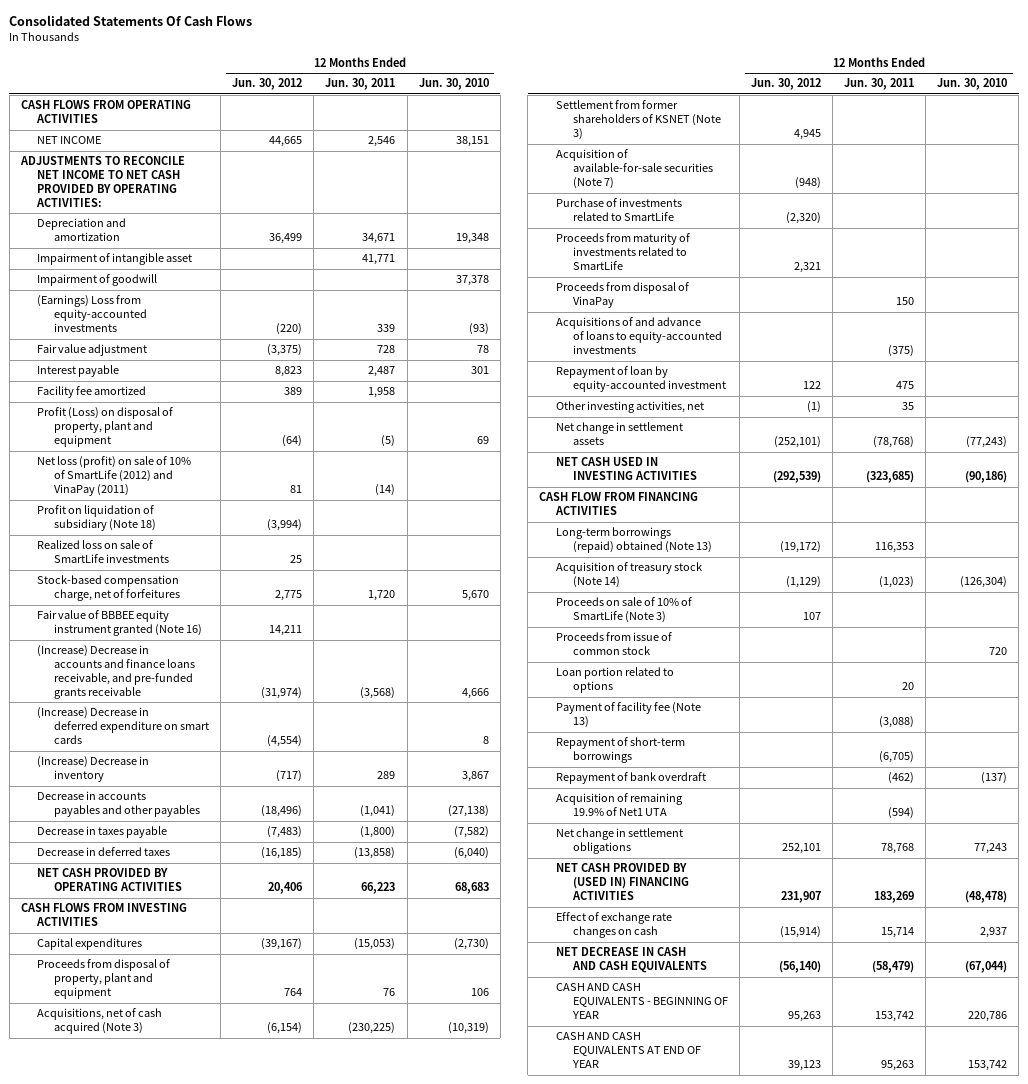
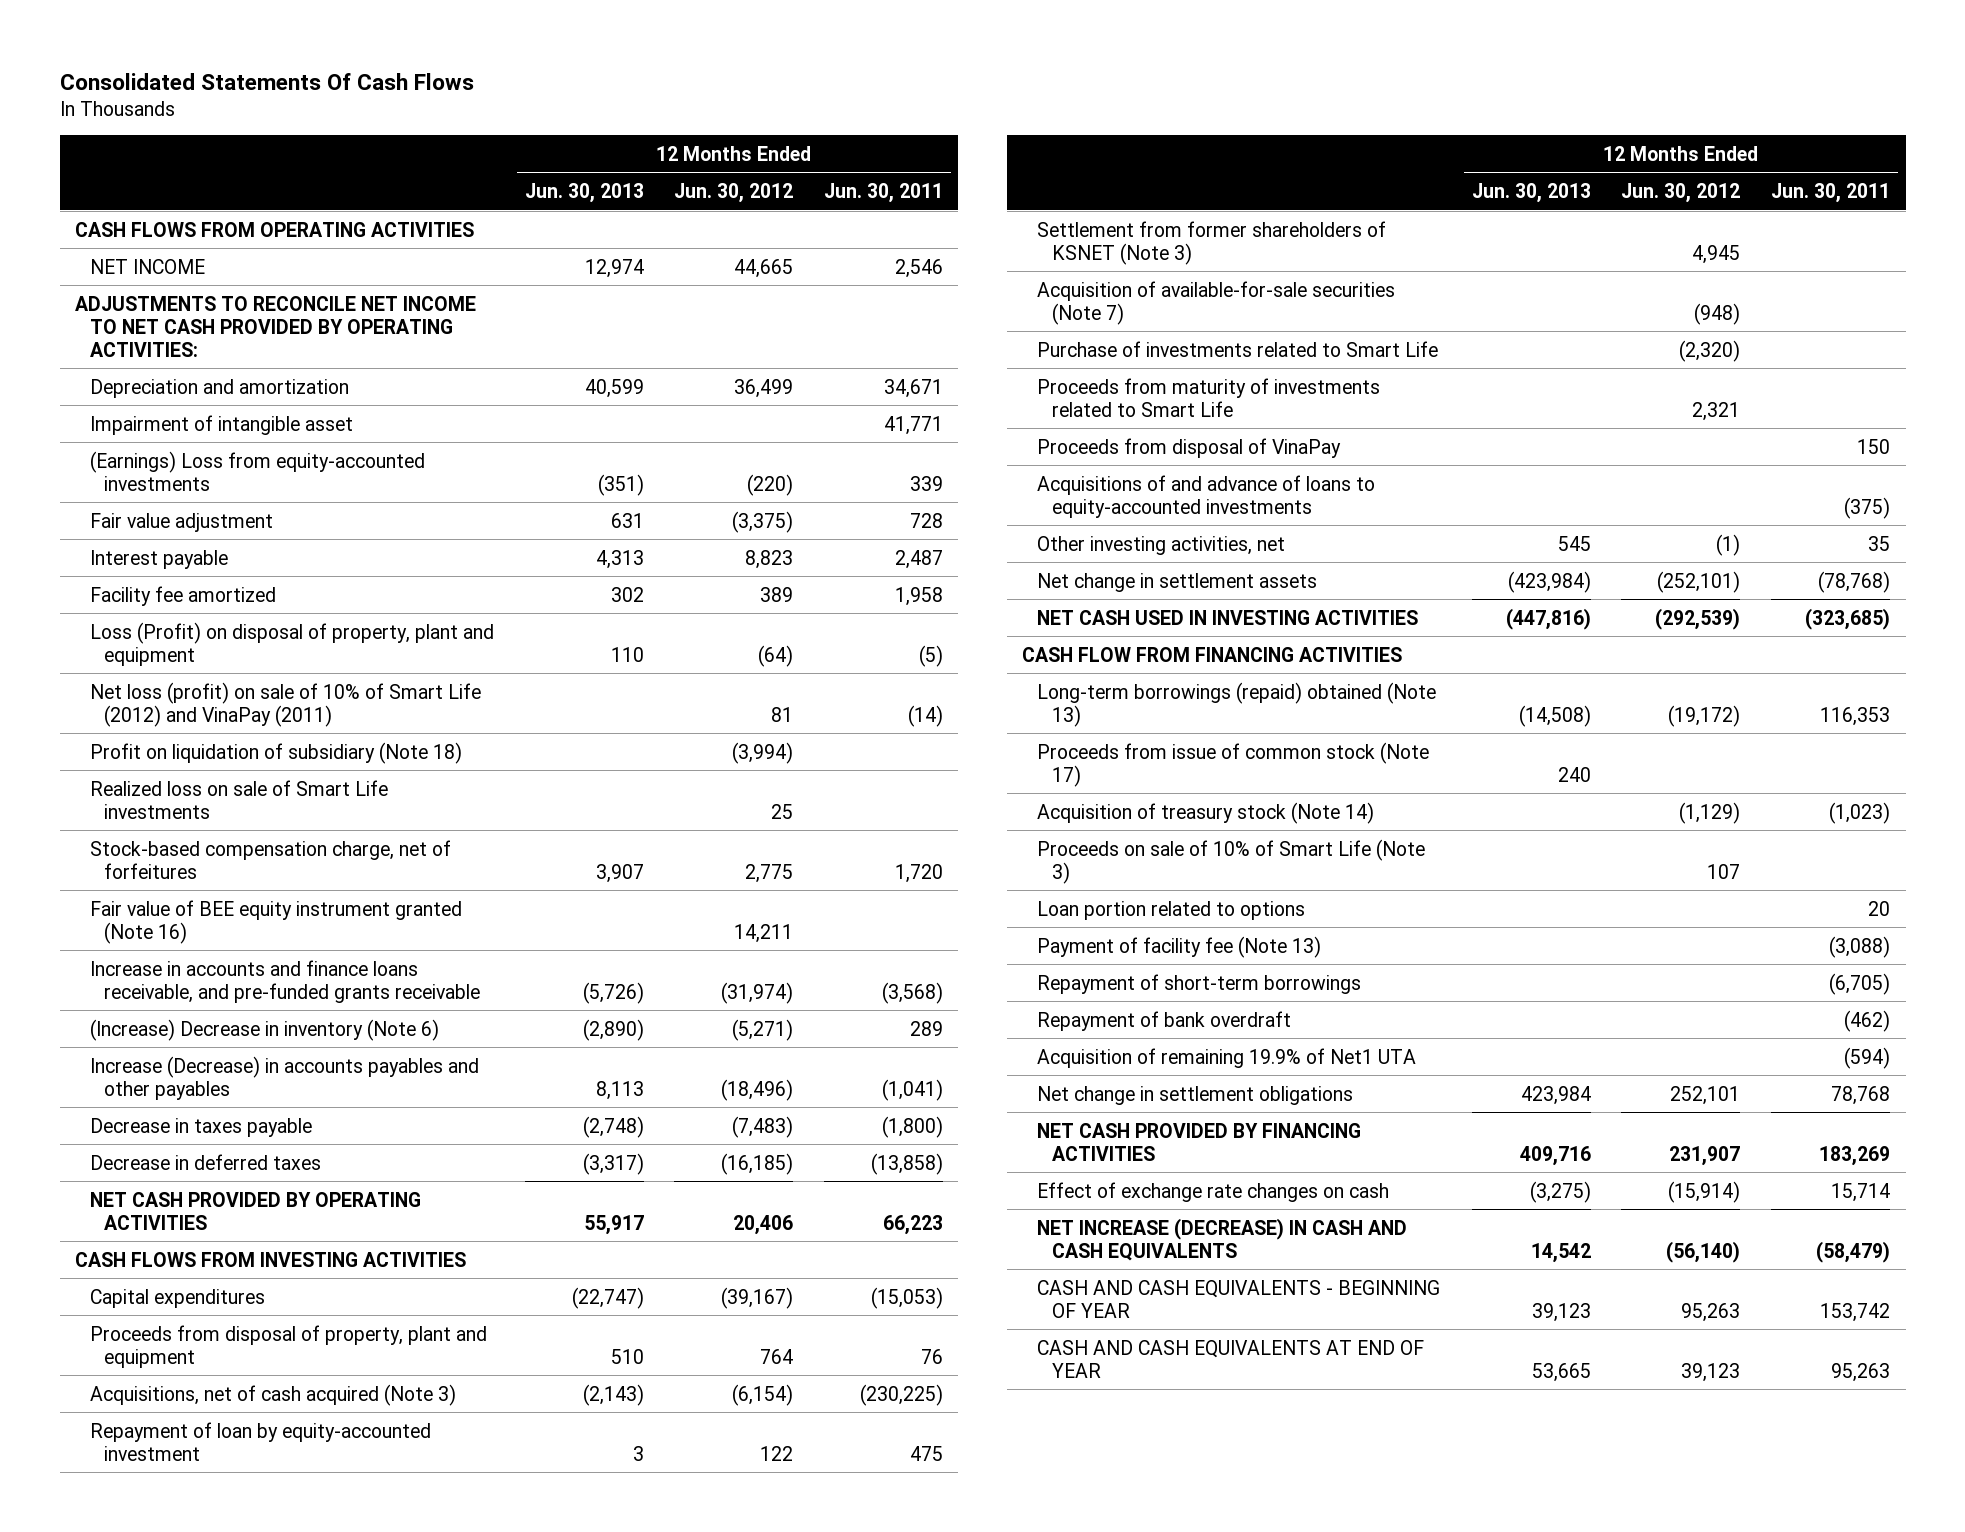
- | 12 Months Ended Jun. 30, 2012 | 12 Months Ended Jun. 30, 2011 | 12 Months Ended Jun. 30, 2010
+ | 12 Months Ended Jun. 30, 2013 | 12 Months Ended Jun. 30, 2012 | 12 Months Ended Jun. 30, 2011
- Impairment of goodwill | | | 37,378
- Profit (Loss) on disposal of property, plant and equipment | (64) | (5) | 69
- Net loss (profit) on sale of 10% of SmartLife (2012) and VinaPay (2011) | 81 | (14) |
+ Loss (Profit) on disposal of property, plant and equipment | 110 | (64) | (5)
+ Net loss (profit) on sale of 10% of Smart Life (2012) and VinaPay (2011) | | 81 | (14)
- Realized loss on sale of SmartLife investments | 25 | |
+ Realized loss on sale of Smart Life investments | | 25 |
- Fair value of BBBEE equity instrument granted (Note 16) | 14,211 | |
- (Increase) Decrease in accounts and finance loans receivable, and pre-funded grants receivable | (31,974) | (3,568) | 4,666
- (Increase) Decrease in deferred expenditure on smart cards | (4,554) | | 8
- (Increase) Decrease in inventory | (717) | 289 | 3,867
- Decrease in accounts payables and other payables | (18,496) | (1,041) | (27,138)
+ Fair value of BEE equity instrument granted (Note 16) | | 14,211 |
+ Increase in accounts and finance loans receivable, and pre-funded grants receivable | (5,726) | (31,974) | (3,568)
+ (Increase) Decrease in inventory (Note 6) | (2,890) | (5,271) | 289
+ Increase (Decrease) in accounts payables and other payables | 8,113 | (18,496) | (1,041)
moved up: Repayment of loan by equity-accounted investment | 3 | 122 | 475
- Purchase of investments related to SmartLife | (2,320) | |
- Proceeds from maturity of investments related to SmartLife | 2,321 | |
+ Purchase of investments related to Smart Life | | (2,320) |
+ Proceeds from maturity of investments related to Smart Life | | 2,321 |
+ Proceeds from issue of common stock (Note 17) | 240 | |
- Proceeds on sale of 10% of SmartLife (Note 3) | 107 | |
- Proceeds from issue of common stock | | | 720
+ Proceeds on sale of 10% of Smart Life (Note 3) | | 107 |
- NET CASH PROVIDED BY (USED IN) FINANCING ACTIVITIES | 231,907 | 183,269 | (48,478)
+ NET CASH PROVIDED BY FINANCING ACTIVITIES | 409,716 | 231,907 | 183,269
- NET DECREASE IN CASH AND CASH EQUIVALENTS | (56,140) | (58,479) | (67,044)
+ NET INCREASE (DECREASE) IN CASH AND CASH EQUIVALENTS | 14,542 | (56,140) | (58,479)

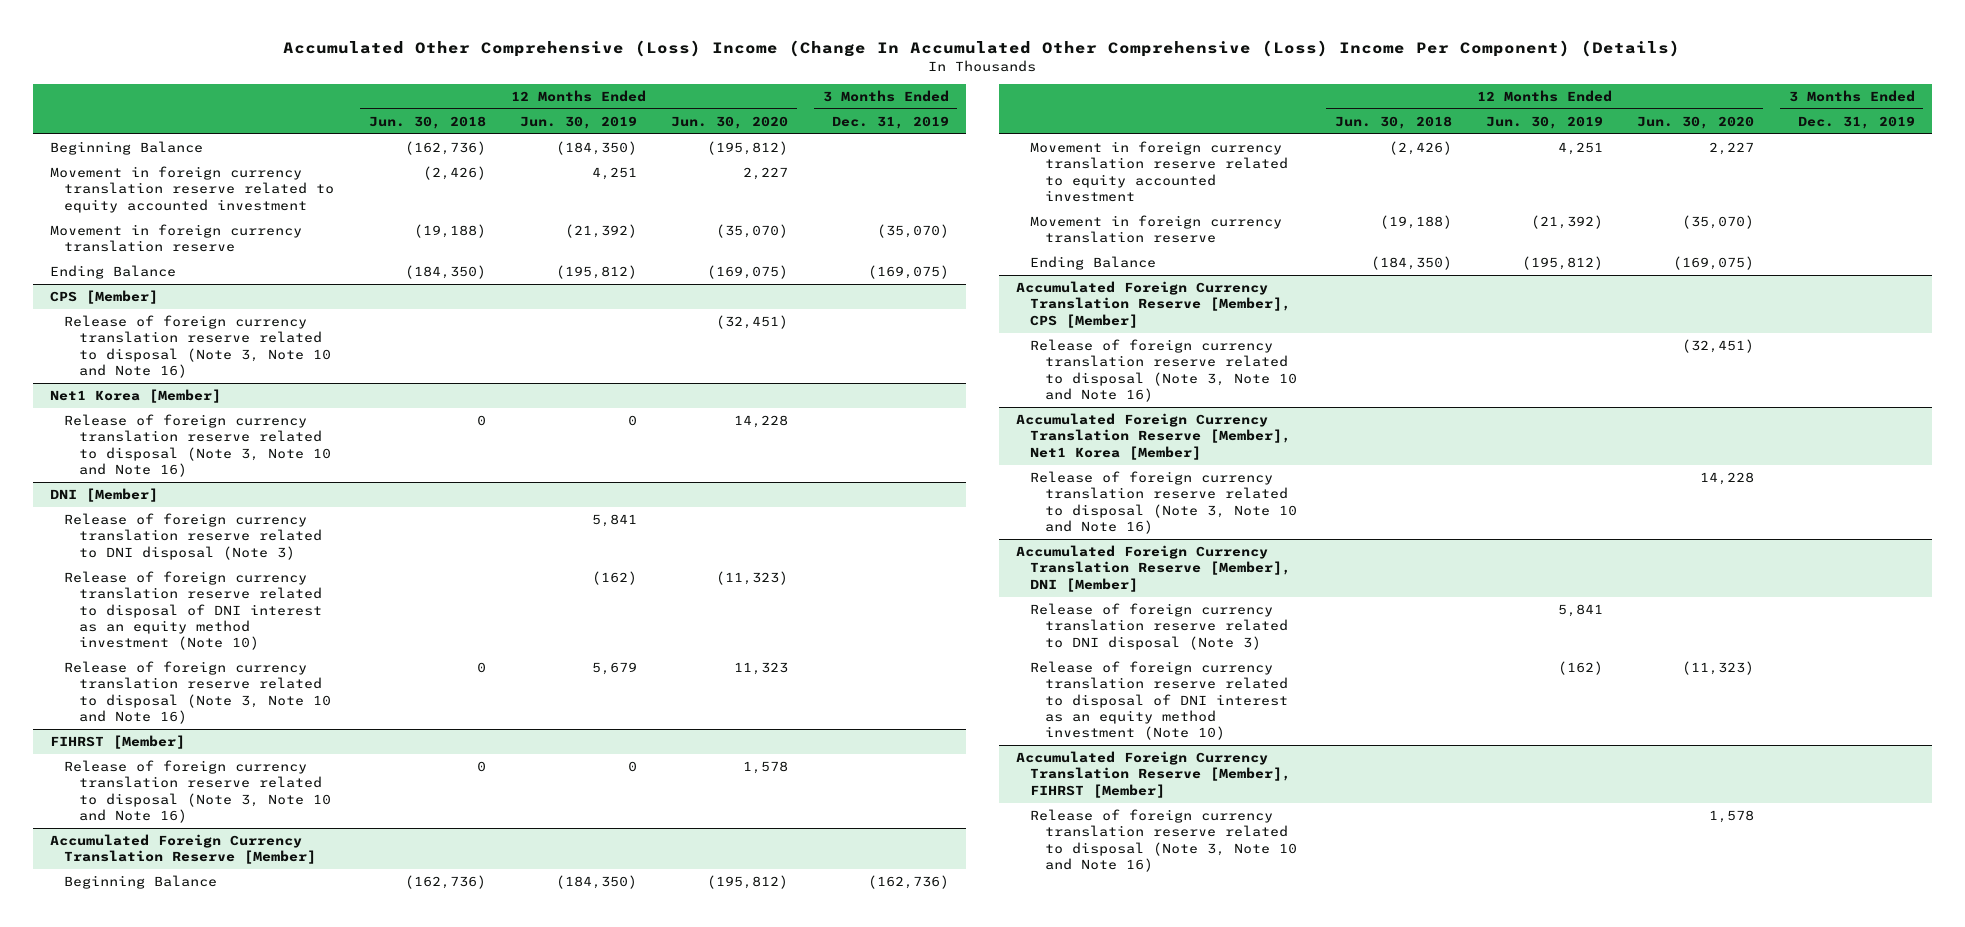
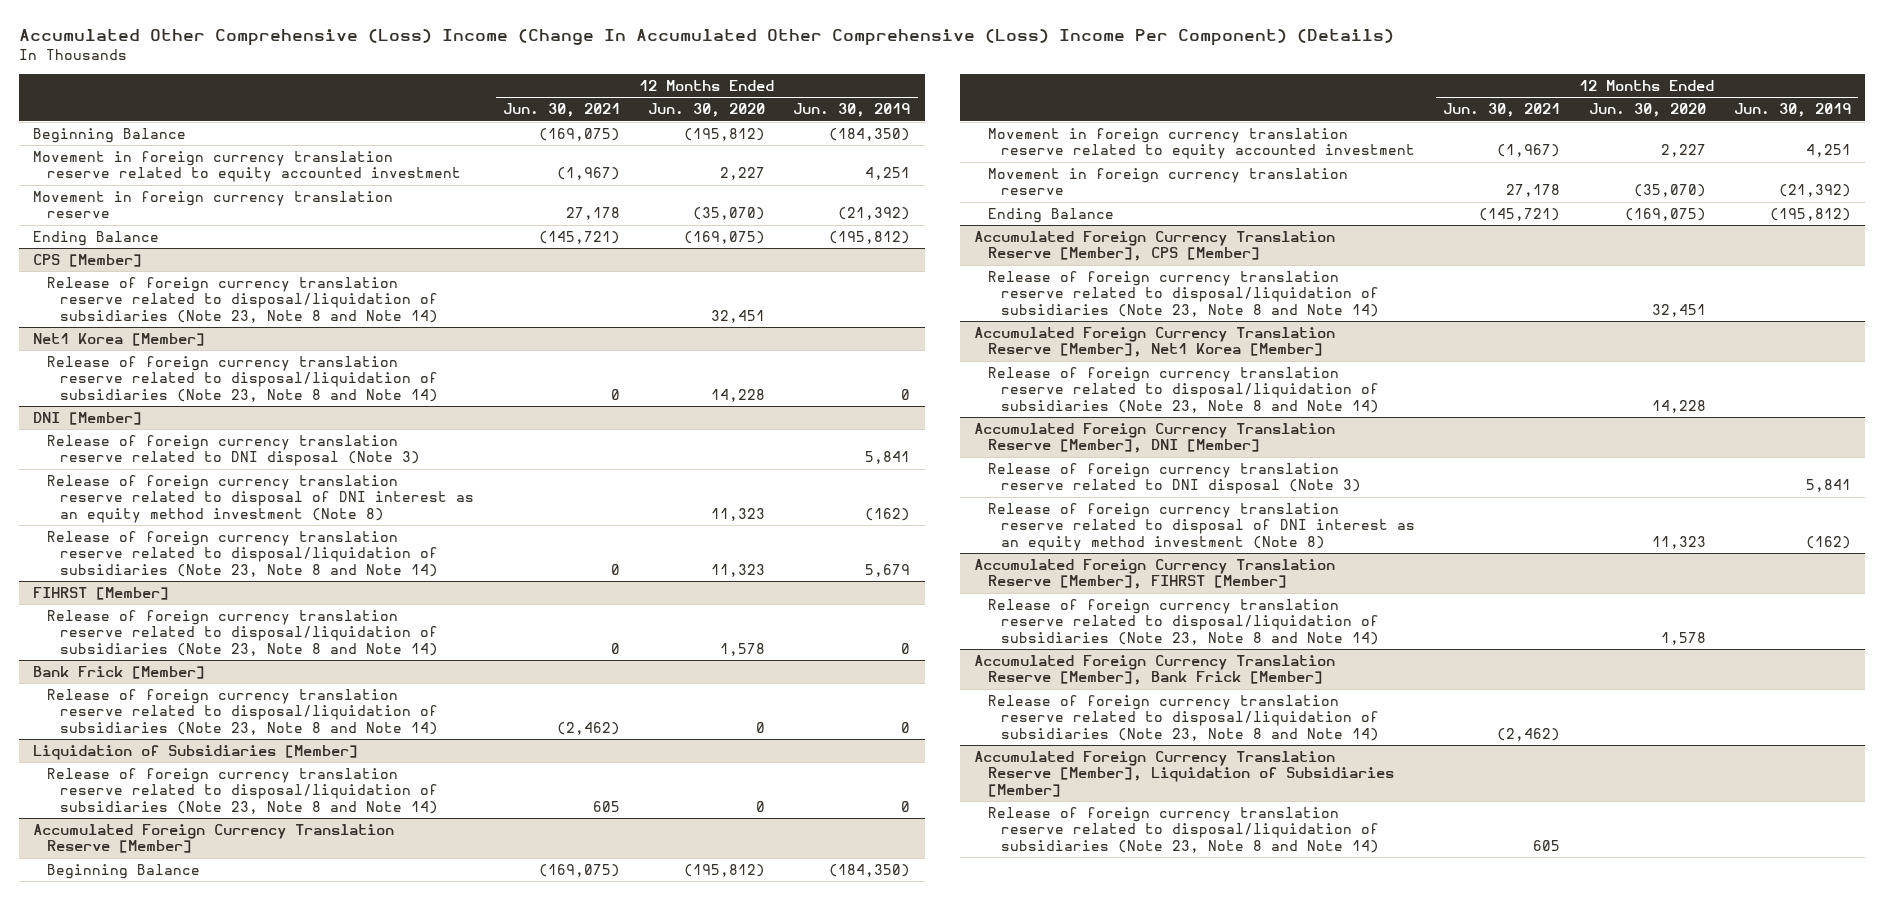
- | 12 Months Ended Jun. 30, 2018 | 12 Months Ended Jun. 30, 2019 | 12 Months Ended Jun. 30, 2020 | 3 Months Ended Dec. 31, 2019
+ | 12 Months Ended Jun. 30, 2021 | 12 Months Ended Jun. 30, 2020 | 12 Months Ended Jun. 30, 2019
@ CPS [Member]
- Release of foreign currency translation reserve related to disposal (Note 3, Note 10 and Note 16) | | | (32,451) |
+ Release of foreign currency translation reserve related to disposal/liquidation of subsidiaries (Note 23, Note 8 and Note 14) | | 32,451 |
@ Net1 Korea [Member]
- Release of foreign currency translation reserve related to disposal (Note 3, Note 10 and Note 16) | 0 | 0 | 14,228 |
+ Release of foreign currency translation reserve related to disposal/liquidation of subsidiaries (Note 23, Note 8 and Note 14) | 0 | 14,228 | 0
@ DNI [Member]
- Release of foreign currency translation reserve related to disposal of DNI interest as an equity method investment (Note 10) | | (162) | (11,323) |
- Release of foreign currency translation reserve related to disposal (Note 3, Note 10 and Note 16) | 0 | 5,679 | 11,323 |
+ Release of foreign currency translation reserve related to disposal of DNI interest as an equity method investment (Note 8) | | 11,323 | (162)
+ Release of foreign currency translation reserve related to disposal/liquidation of subsidiaries (Note 23, Note 8 and Note 14) | 0 | 11,323 | 5,679
@ FIHRST [Member]
- Release of foreign currency translation reserve related to disposal (Note 3, Note 10 and Note 16) | 0 | 0 | 1,578 |
+ Release of foreign currency translation reserve related to disposal/liquidation of subsidiaries (Note 23, Note 8 and Note 14) | 0 | 1,578 | 0
+ Bank Frick [Member]
+ Release of foreign currency translation reserve related to disposal/liquidation of subsidiaries (Note 23, Note 8 and Note 14) | (2,462) | 0 | 0
+ Liquidation of Subsidiaries [Member]
+ Release of foreign currency translation reserve related to disposal/liquidation of subsidiaries (Note 23, Note 8 and Note 14) | 605 | 0 | 0
@ Accumulated Foreign Currency Translation Reserve [Member], CPS [Member]
- Release of foreign currency translation reserve related to disposal (Note 3, Note 10 and Note 16) | | | (32,451) |
+ Release of foreign currency translation reserve related to disposal/liquidation of subsidiaries (Note 23, Note 8 and Note 14) | | 32,451 |
@ Accumulated Foreign Currency Translation Reserve [Member], Net1 Korea [Member]
- Release of foreign currency translation reserve related to disposal (Note 3, Note 10 and Note 16) | | | 14,228 |
+ Release of foreign currency translation reserve related to disposal/liquidation of subsidiaries (Note 23, Note 8 and Note 14) | | 14,228 |
@ Accumulated Foreign Currency Translation Reserve [Member], DNI [Member]
- Release of foreign currency translation reserve related to disposal of DNI interest as an equity method investment (Note 10) | | (162) | (11,323) |
+ Release of foreign currency translation reserve related to disposal of DNI interest as an equity method investment (Note 8) | | 11,323 | (162)
@ Accumulated Foreign Currency Translation Reserve [Member], FIHRST [Member]
- Release of foreign currency translation reserve related to disposal (Note 3, Note 10 and Note 16) | | | 1,578 |
+ Release of foreign currency translation reserve related to disposal/liquidation of subsidiaries (Note 23, Note 8 and Note 14) | | 1,578 |
+ Accumulated Foreign Currency Translation Reserve [Member], Bank Frick [Member]
+ Release of foreign currency translation reserve related to disposal/liquidation of subsidiaries (Note 23, Note 8 and Note 14) | (2,462) | |
+ Accumulated Foreign Currency Translation Reserve [Member], Liquidation of Subsidiaries [Member]
+ Release of foreign currency translation reserve related to disposal/liquidation of subsidiaries (Note 23, Note 8 and Note 14) | 605 | |

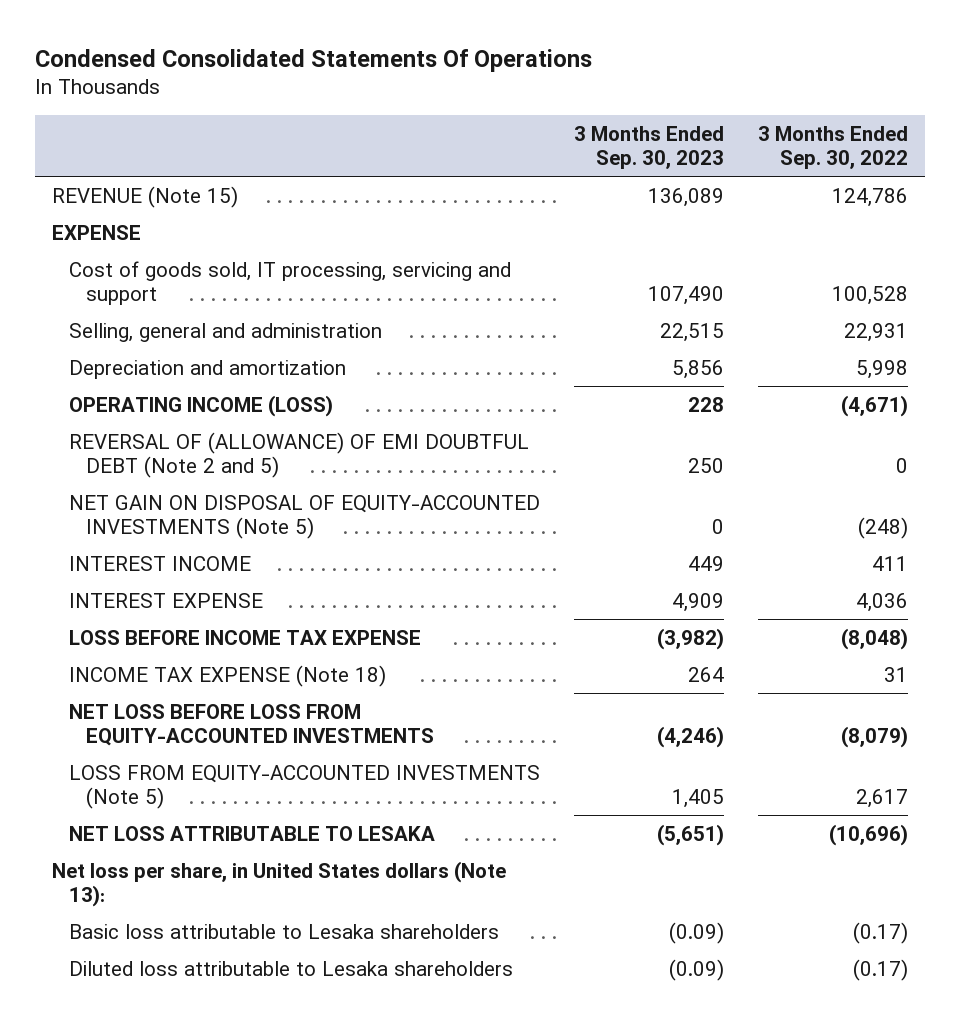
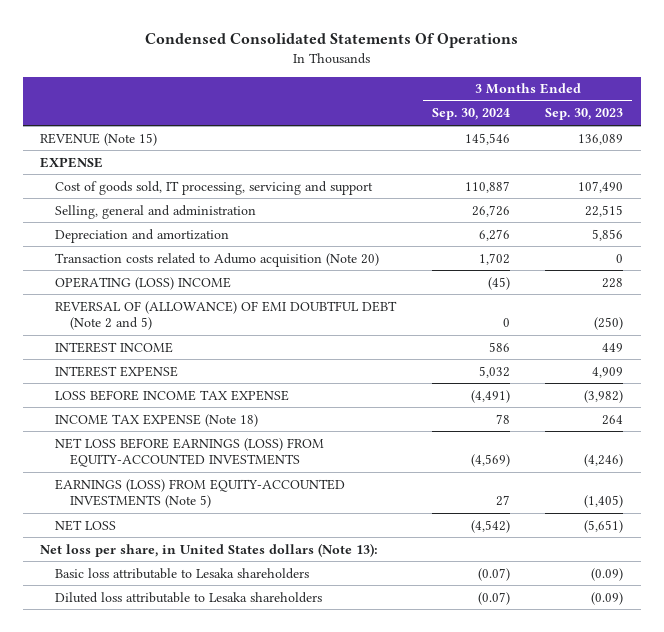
- | 3 Months Ended Sep. 30, 2023 | 3 Months Ended Sep. 30, 2022
+ | 3 Months Ended Sep. 30, 2024 | 3 Months Ended Sep. 30, 2023
- OPERATING INCOME (LOSS) | 228 | (4,671)
- REVERSAL OF (ALLOWANCE) OF EMI DOUBTFUL DEBT (Note 2 and 5) | 250 | 0
- NET GAIN ON DISPOSAL OF EQUITY-ACCOUNTED INVESTMENTS (Note 5) | 0 | (248)
+ Transaction costs related to Adumo acquisition (Note 20) | 1,702 | 0
+ OPERATING (LOSS) INCOME | (45) | 228
+ REVERSAL OF (ALLOWANCE) OF EMI DOUBTFUL DEBT (Note 2 and 5) | 0 | (250)
- NET LOSS BEFORE LOSS FROM EQUITY-ACCOUNTED INVESTMENTS | (4,246) | (8,079)
- LOSS FROM EQUITY-ACCOUNTED INVESTMENTS (Note 5) | 1,405 | 2,617
- NET LOSS ATTRIBUTABLE TO LESAKA | (5,651) | (10,696)
+ NET LOSS BEFORE EARNINGS (LOSS) FROM EQUITY-ACCOUNTED INVESTMENTS | (4,569) | (4,246)
+ EARNINGS (LOSS) FROM EQUITY-ACCOUNTED INVESTMENTS (Note 5) | 27 | (1,405)
+ NET LOSS | (4,542) | (5,651)

